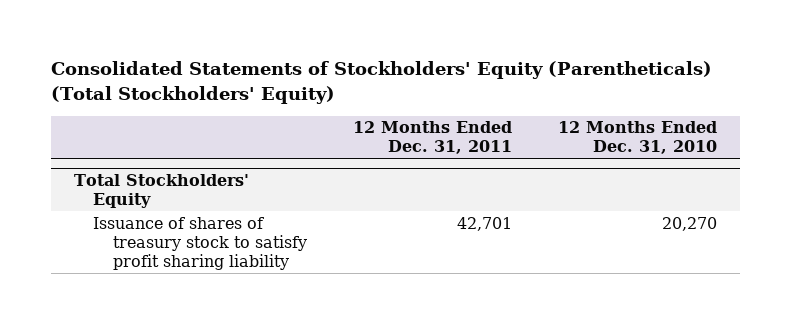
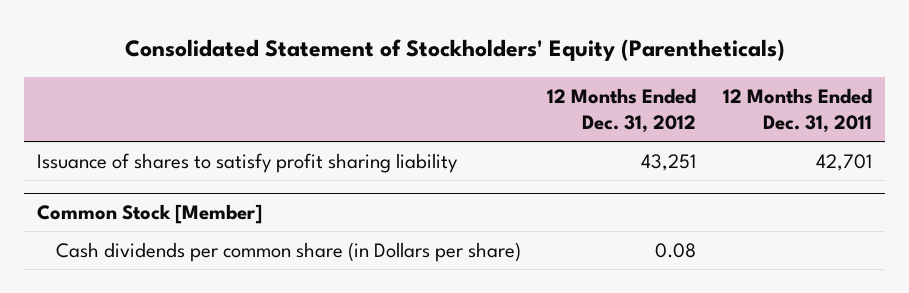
- Consolidated Statements of Stockholders' Equity (Parentheticals) (Total Stockholders' Equity)
+ Consolidated Statement of Stockholders' Equity (Parentheticals)
- | 12 Months Ended Dec. 31, 2011 | 12 Months Ended Dec. 31, 2010
+ | 12 Months Ended Dec. 31, 2012 | 12 Months Ended Dec. 31, 2011
- Total Stockholders' Equity
- Issuance of shares of treasury stock to satisfy profit sharing liability | 42,701 | 20,270
+ Issuance of shares to satisfy profit sharing liability | 43,251 | 42,701
+ Common Stock [Member]
+ Cash dividends per common share (in Dollars per share) | 0.08 |

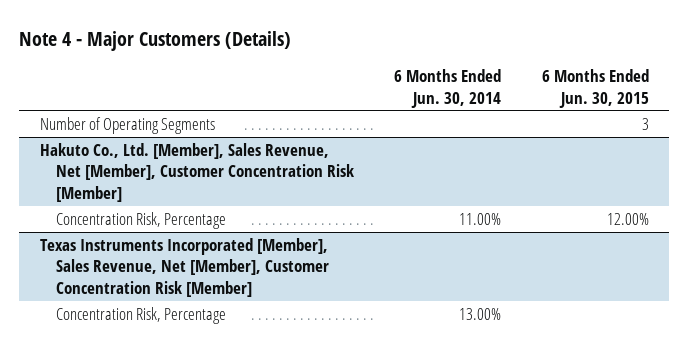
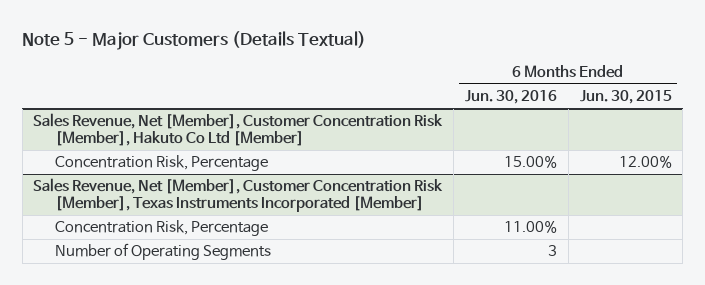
- Note 4 - Major Customers (Details)
+ Note 5 - Major Customers (Details Textual)
- | 6 Months Ended Jun. 30, 2014 | 6 Months Ended Jun. 30, 2015
+ | 6 Months Ended Jun. 30, 2016 | 6 Months Ended Jun. 30, 2015
- Number of Operating Segments | | 3
- Hakuto Co., Ltd. [Member], Sales Revenue, Net [Member], Customer Concentration Risk [Member]
+ Sales Revenue, Net [Member], Customer Concentration Risk [Member], Hakuto Co Ltd [Member]
- Texas Instruments Incorporated [Member], Sales Revenue, Net [Member], Customer Concentration Risk [Member]
+ Sales Revenue, Net [Member], Customer Concentration Risk [Member], Texas Instruments Incorporated [Member]
+ Number of Operating Segments | 3 |

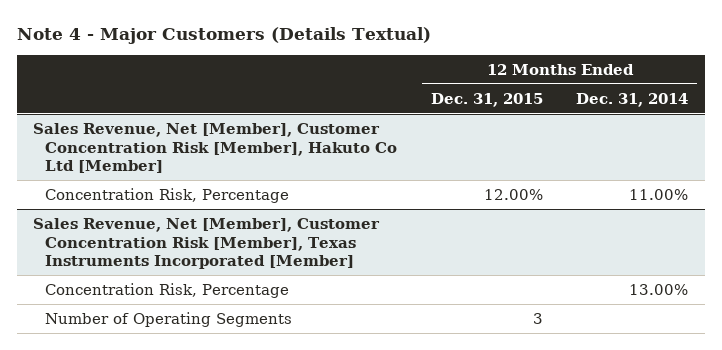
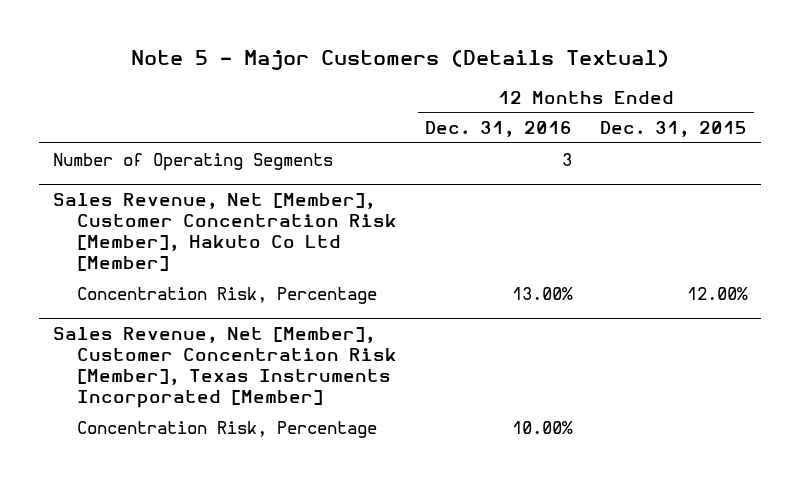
- Note 4 - Major Customers (Details Textual)
+ Note 5 - Major Customers (Details Textual)
- | 12 Months Ended Dec. 31, 2015 | 12 Months Ended Dec. 31, 2014
+ | 12 Months Ended Dec. 31, 2016 | 12 Months Ended Dec. 31, 2015
+ Number of Operating Segments | 3 |
@ Sales Revenue, Net [Member], Customer Concentration Risk [Member], Texas Instruments Incorporated [Member]
- Number of Operating Segments | 3 |

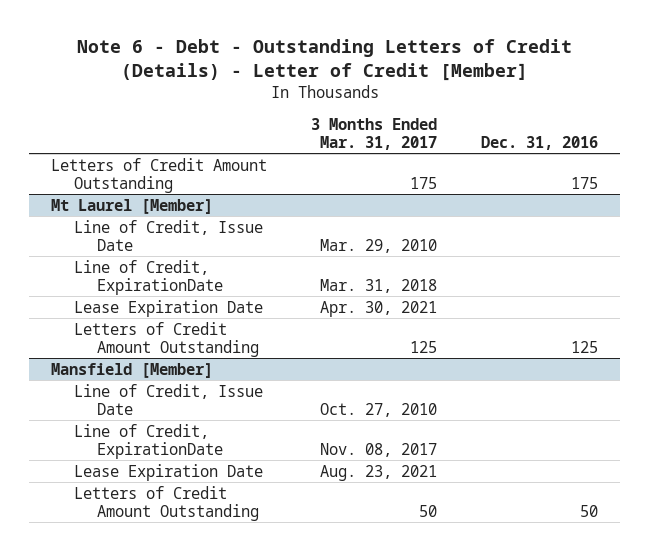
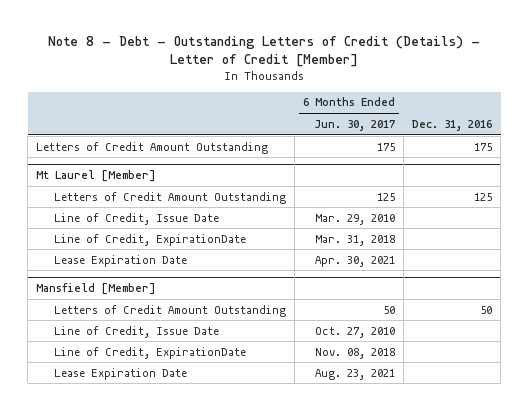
- Note 6 - Debt - Outstanding Letters of Credit (Details) - Letter of Credit [Member]
+ Note 8 - Debt - Outstanding Letters of Credit (Details) - Letter of Credit [Member]
- | 3 Months Ended Mar. 31, 2017 | Dec. 31, 2016
+ | 6 Months Ended Jun. 30, 2017 | Dec. 31, 2016
@ Mt Laurel [Member]
moved up: Letters of Credit Amount Outstanding | 125 | 125
@ Mansfield [Member]
moved up: Letters of Credit Amount Outstanding | 50 | 50

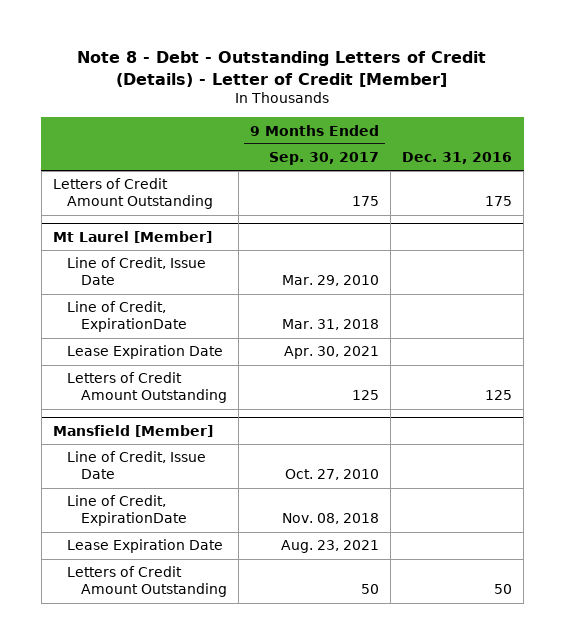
- | 6 Months Ended Jun. 30, 2017 | Dec. 31, 2016
+ | 9 Months Ended Sep. 30, 2017 | Dec. 31, 2016
@ Mt Laurel [Member]
moved down: Letters of Credit Amount Outstanding | 125 | 125
@ Mansfield [Member]
moved down: Letters of Credit Amount Outstanding | 50 | 50

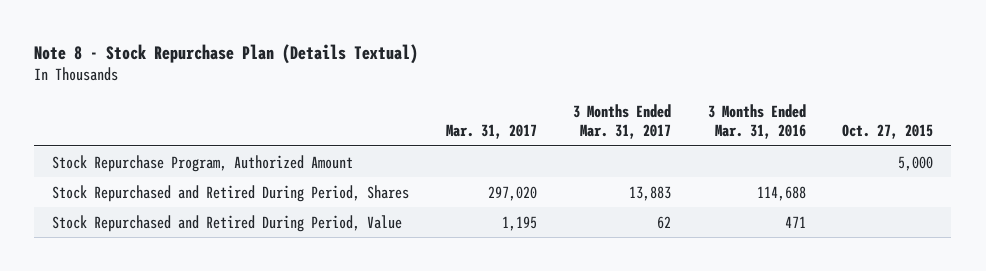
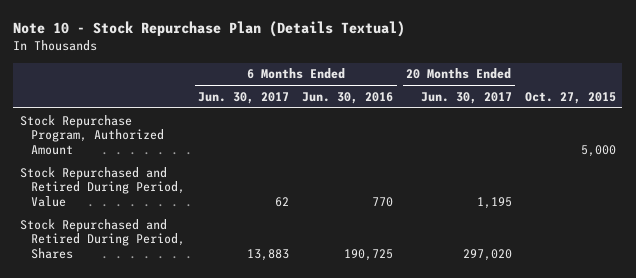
- Note 8 - Stock Repurchase Plan (Details Textual)
+ Note 10 - Stock Repurchase Plan (Details Textual)
- | Mar. 31, 2017 | 3 Months Ended Mar. 31, 2017 | 3 Months Ended Mar. 31, 2016 | Oct. 27, 2015
+ | 6 Months Ended Jun. 30, 2017 | 6 Months Ended Jun. 30, 2016 | 20 Months Ended Jun. 30, 2017 | Oct. 27, 2015
moved down: Stock Repurchased and Retired During Period, Shares | 13,883 | 190,725 | 297,020 |

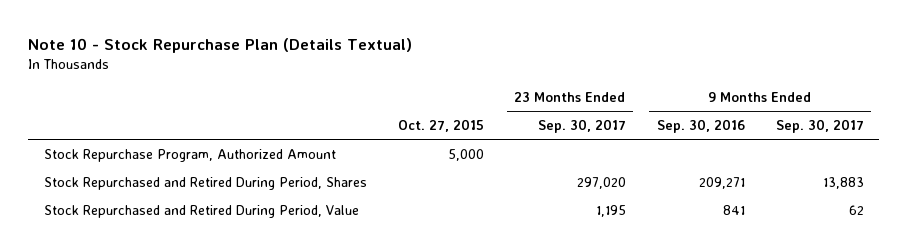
- | 6 Months Ended Jun. 30, 2017 | 6 Months Ended Jun. 30, 2016 | 20 Months Ended Jun. 30, 2017 | Oct. 27, 2015
+ | Oct. 27, 2015 | 23 Months Ended Sep. 30, 2017 | 9 Months Ended Sep. 30, 2016 | 9 Months Ended Sep. 30, 2017
moved down: Stock Repurchased and Retired During Period, Value | | 1,195 | 841 | 62

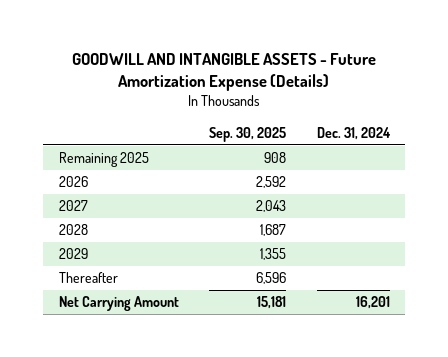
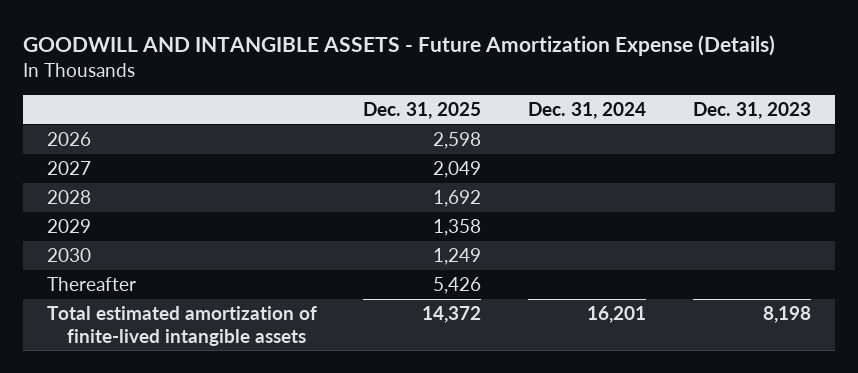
- | Sep. 30, 2025 | Dec. 31, 2024
+ | Dec. 31, 2025 | Dec. 31, 2024 | Dec. 31, 2023
- Remaining 2025 | 908 |
+ 2030 | 1,249 | |
- Net Carrying Amount | 15,181 | 16,201
+ Total estimated amortization of finite-lived intangible assets | 14,372 | 16,201 | 8,198

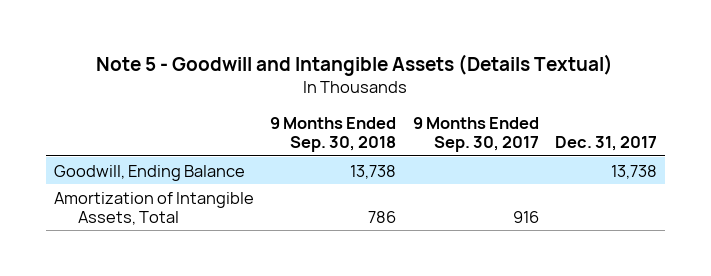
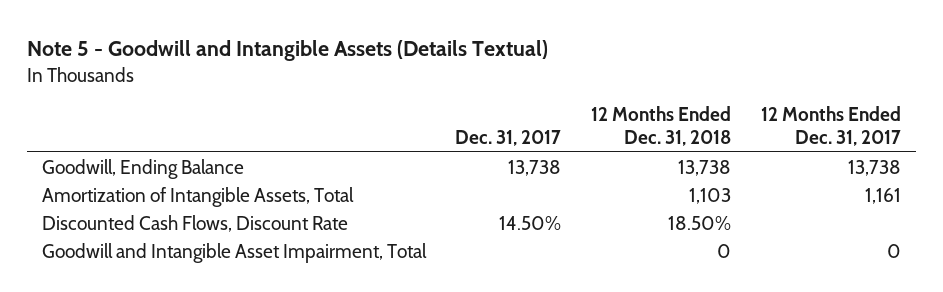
- | 9 Months Ended Sep. 30, 2018 | 9 Months Ended Sep. 30, 2017 | Dec. 31, 2017
+ | Dec. 31, 2017 | 12 Months Ended Dec. 31, 2018 | 12 Months Ended Dec. 31, 2017
+ Discounted Cash Flows, Discount Rate | 14.50% | 18.50% |
+ Goodwill and Intangible Asset Impairment, Total | | 0 | 0

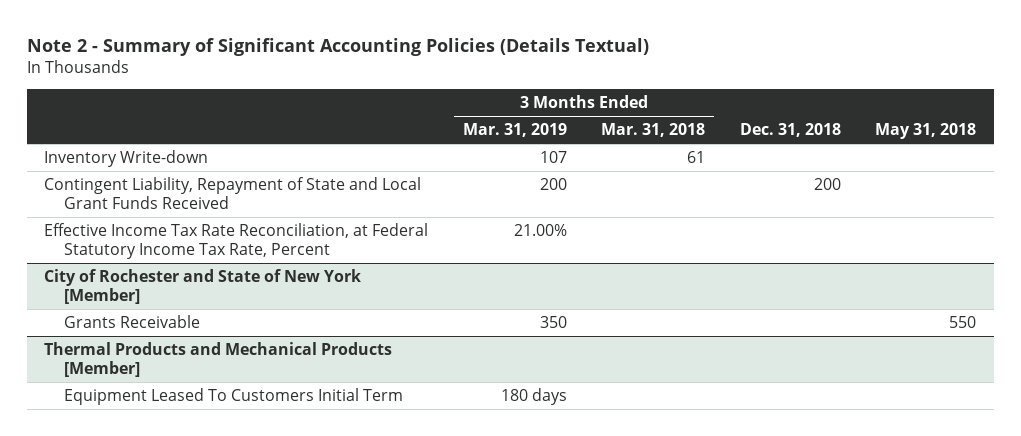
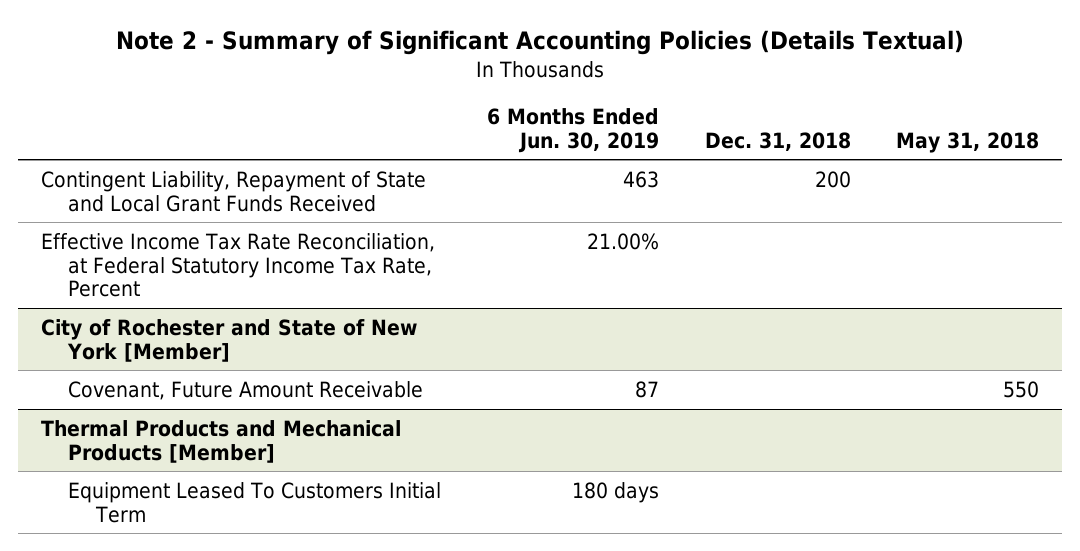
- | 3 Months Ended Mar. 31, 2019 | 3 Months Ended Mar. 31, 2018 | Dec. 31, 2018 | May 31, 2018
+ | 6 Months Ended Jun. 30, 2019 | Dec. 31, 2018 | May 31, 2018
- Inventory Write-down | 107 | 61 | |
@ City of Rochester and State of New York [Member]
- Grants Receivable | 350 | | | 550
+ Covenant, Future Amount Receivable | 87 | | 550

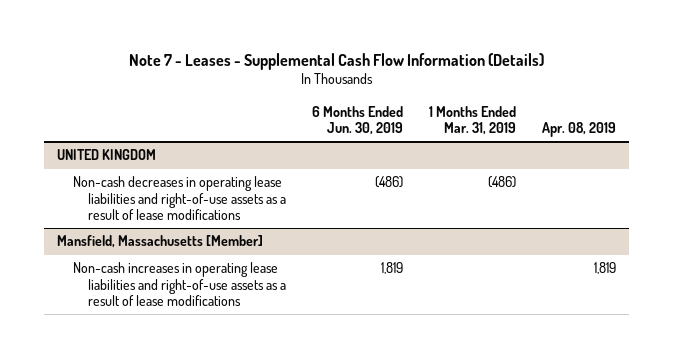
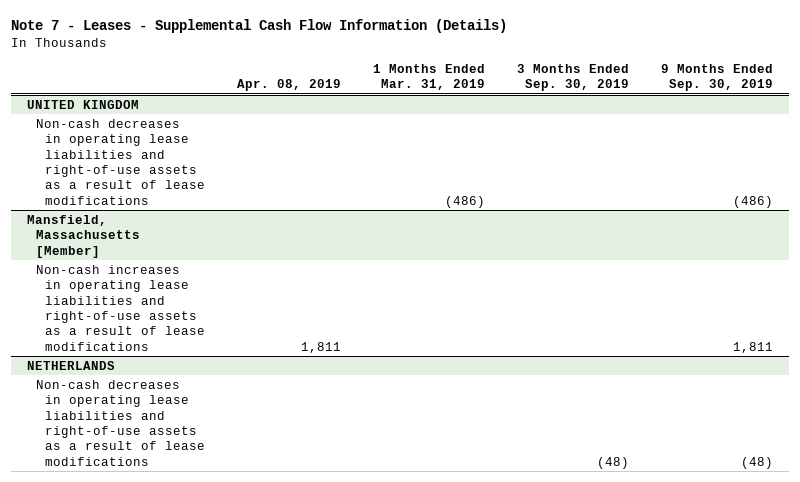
- | 6 Months Ended Jun. 30, 2019 | 1 Months Ended Mar. 31, 2019 | Apr. 08, 2019
+ | Apr. 08, 2019 | 1 Months Ended Mar. 31, 2019 | 3 Months Ended Sep. 30, 2019 | 9 Months Ended Sep. 30, 2019
@ Mansfield, Massachusetts [Member]
- Non-cash increases in operating lease liabilities and right-of-use assets as a result of lease modifications | 1,819 | | 1,819
+ Non-cash increases in operating lease liabilities and right-of-use assets as a result of lease modifications | 1,811 | | | 1,811
+ NETHERLANDS
+ Non-cash decreases in operating lease liabilities and right-of-use assets as a result of lease modifications | | | (48) | (48)

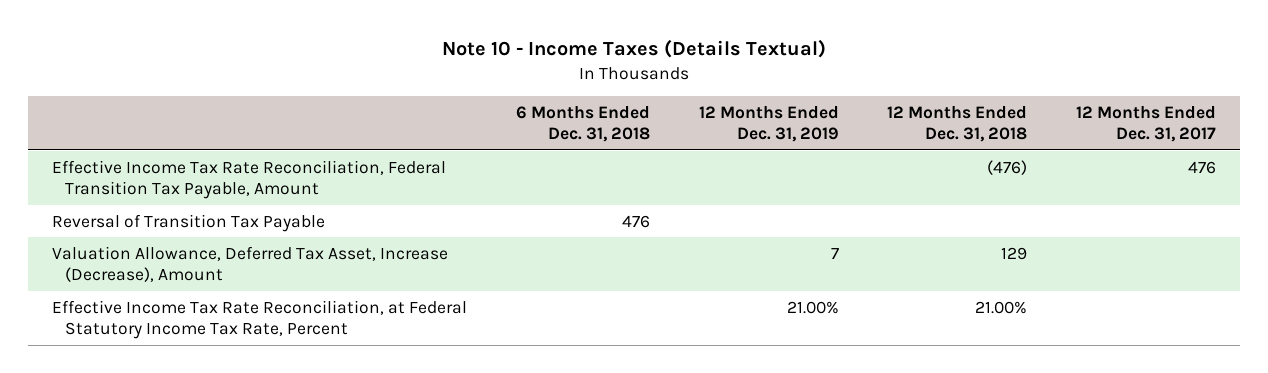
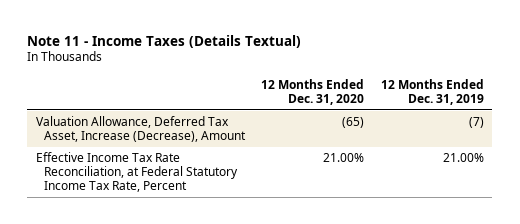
- Note 10 - Income Taxes (Details Textual)
+ Note 11 - Income Taxes (Details Textual)
- | 6 Months Ended Dec. 31, 2018 | 12 Months Ended Dec. 31, 2019 | 12 Months Ended Dec. 31, 2018 | 12 Months Ended Dec. 31, 2017
+ | 12 Months Ended Dec. 31, 2020 | 12 Months Ended Dec. 31, 2019
- Effective Income Tax Rate Reconciliation, Federal Transition Tax Payable, Amount | | | (476) | 476
- Reversal of Transition Tax Payable | 476 | | |
- Valuation Allowance, Deferred Tax Asset, Increase (Decrease), Amount | | 7 | 129 |
+ Valuation Allowance, Deferred Tax Asset, Increase (Decrease), Amount | (65) | (7)

